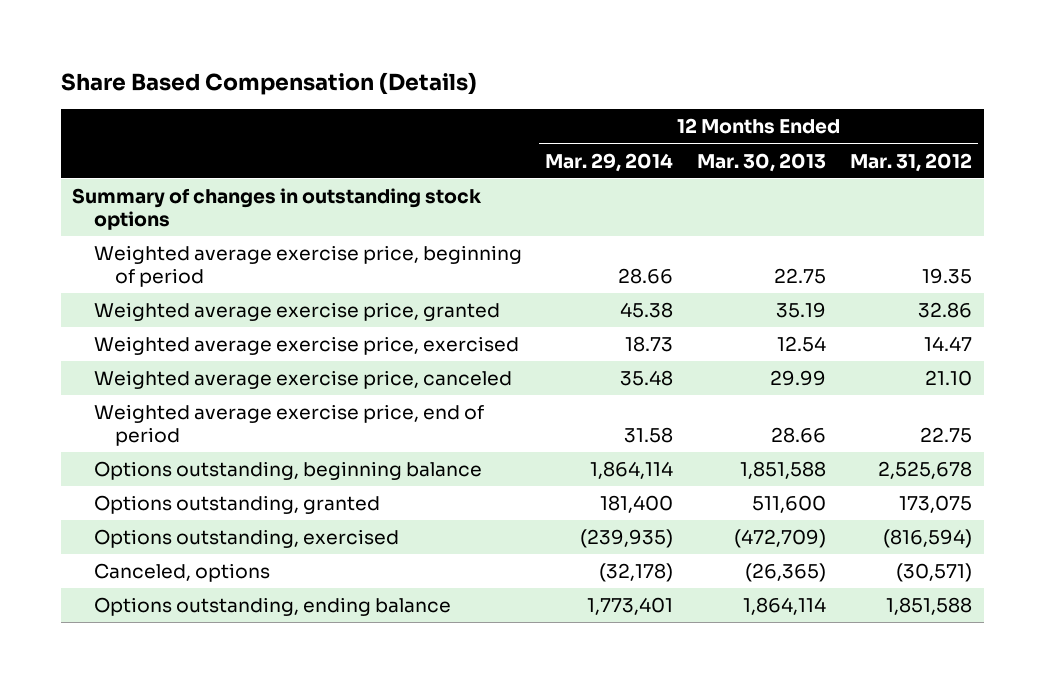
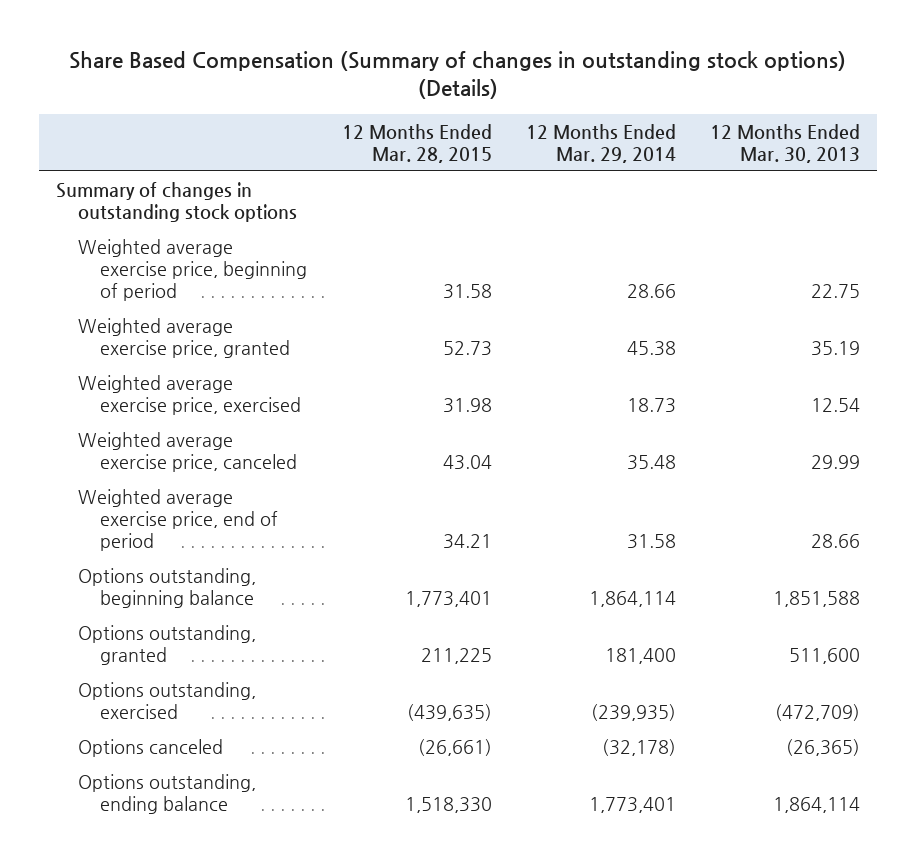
- Share Based Compensation (Details)
+ Share Based Compensation (Summary of changes in outstanding stock options) (Details)
- | 12 Months Ended Mar. 29, 2014 | 12 Months Ended Mar. 30, 2013 | 12 Months Ended Mar. 31, 2012
+ | 12 Months Ended Mar. 28, 2015 | 12 Months Ended Mar. 29, 2014 | 12 Months Ended Mar. 30, 2013
- Canceled, options | (32,178) | (26,365) | (30,571)
+ Options canceled | (26,661) | (32,178) | (26,365)

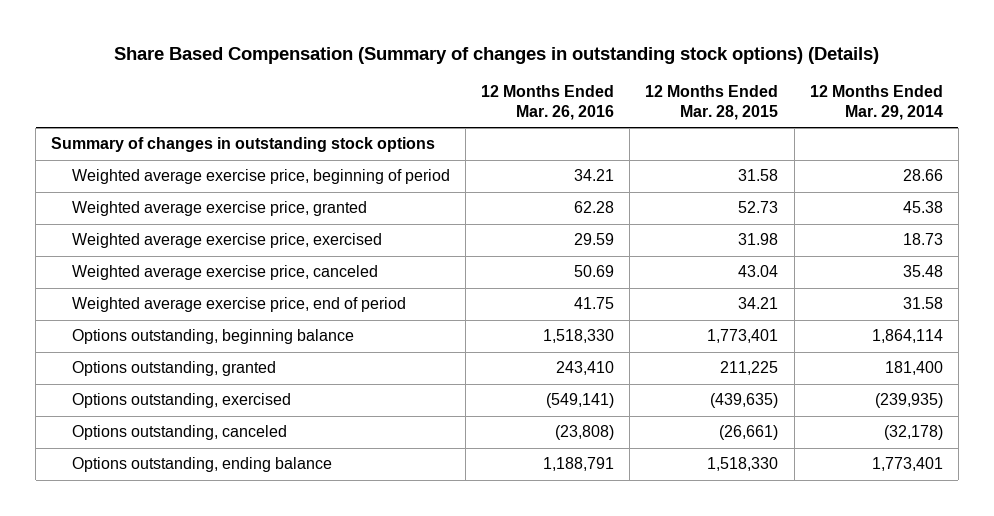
- | 12 Months Ended Mar. 28, 2015 | 12 Months Ended Mar. 29, 2014 | 12 Months Ended Mar. 30, 2013
+ | 12 Months Ended Mar. 26, 2016 | 12 Months Ended Mar. 28, 2015 | 12 Months Ended Mar. 29, 2014
- Options canceled | (26,661) | (32,178) | (26,365)
+ Options outstanding, canceled | (23,808) | (26,661) | (32,178)

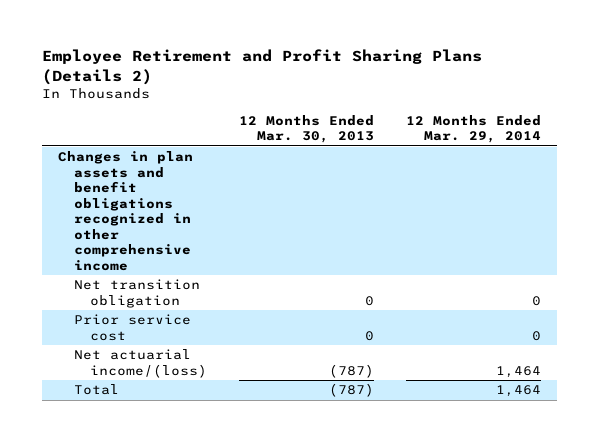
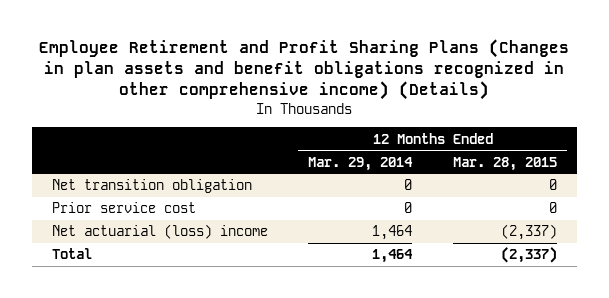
- Employee Retirement and Profit Sharing Plans (Details 2)
+ Employee Retirement and Profit Sharing Plans (Changes in plan assets and benefit obligations recognized in other comprehensive income) (Details)
- | 12 Months Ended Mar. 30, 2013 | 12 Months Ended Mar. 29, 2014
+ | 12 Months Ended Mar. 29, 2014 | 12 Months Ended Mar. 28, 2015
- Changes in plan assets and benefit obligations recognized in other comprehensive income
- Net actuarial income/(loss) | (787) | 1,464
+ Net actuarial (loss) income | 1,464 | (2,337)

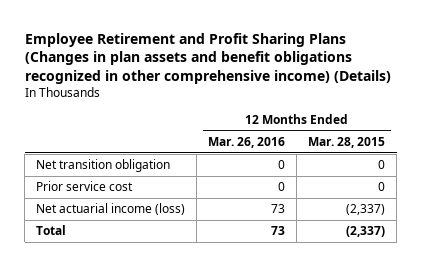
- | 12 Months Ended Mar. 29, 2014 | 12 Months Ended Mar. 28, 2015
+ | 12 Months Ended Mar. 26, 2016 | 12 Months Ended Mar. 28, 2015
- Net actuarial (loss) income | 1,464 | (2,337)
+ Net actuarial income (loss) | 73 | (2,337)

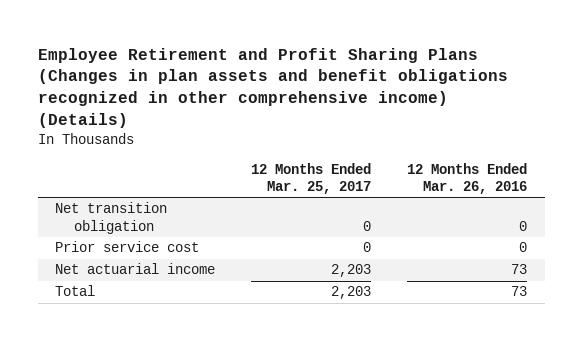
- | 12 Months Ended Mar. 26, 2016 | 12 Months Ended Mar. 28, 2015
+ | 12 Months Ended Mar. 25, 2017 | 12 Months Ended Mar. 26, 2016
- Net actuarial income (loss) | 73 | (2,337)
+ Net actuarial income | 2,203 | 73

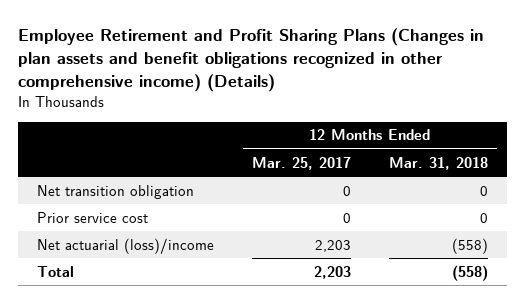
- | 12 Months Ended Mar. 25, 2017 | 12 Months Ended Mar. 26, 2016
+ | 12 Months Ended Mar. 25, 2017 | 12 Months Ended Mar. 31, 2018
- Net actuarial income | 2,203 | 73
+ Net actuarial (loss)/income | 2,203 | (558)

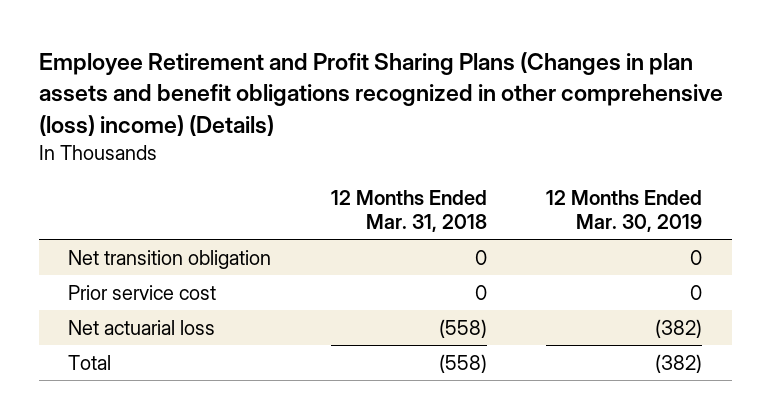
- Employee Retirement and Profit Sharing Plans (Changes in plan assets and benefit obligations recognized in other comprehensive income) (Details)
+ Employee Retirement and Profit Sharing Plans (Changes in plan assets and benefit obligations recognized in other comprehensive (loss) income) (Details)
- | 12 Months Ended Mar. 25, 2017 | 12 Months Ended Mar. 31, 2018
+ | 12 Months Ended Mar. 31, 2018 | 12 Months Ended Mar. 30, 2019
- Net actuarial (loss)/income | 2,203 | (558)
+ Net actuarial loss | (558) | (382)

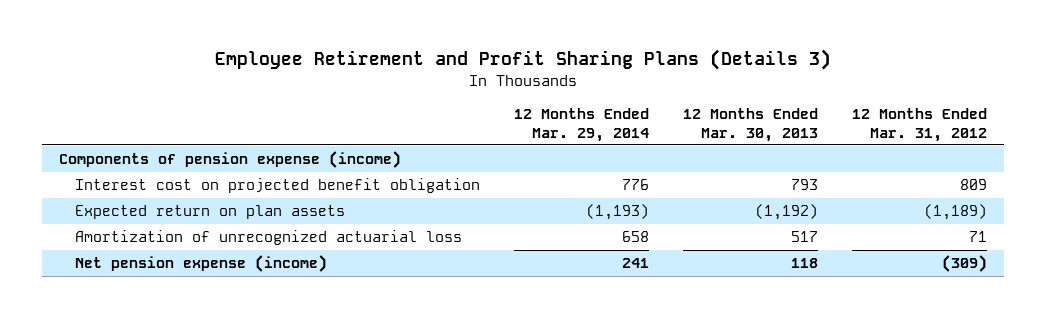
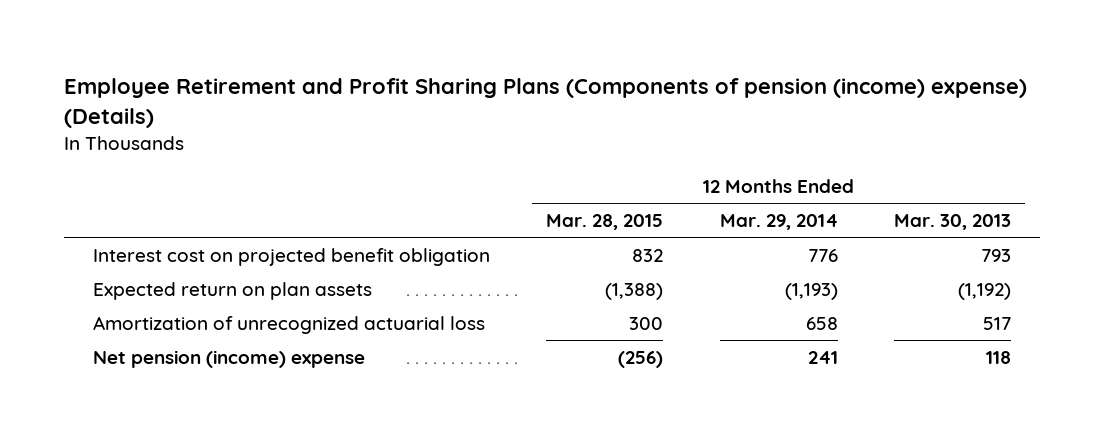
- Employee Retirement and Profit Sharing Plans (Details 3)
+ Employee Retirement and Profit Sharing Plans (Components of pension (income) expense) (Details)
- | 12 Months Ended Mar. 29, 2014 | 12 Months Ended Mar. 30, 2013 | 12 Months Ended Mar. 31, 2012
+ | 12 Months Ended Mar. 28, 2015 | 12 Months Ended Mar. 29, 2014 | 12 Months Ended Mar. 30, 2013
- Components of pension expense (income)
- Net pension expense (income) | 241 | 118 | (309)
+ Net pension (income) expense | (256) | 241 | 118

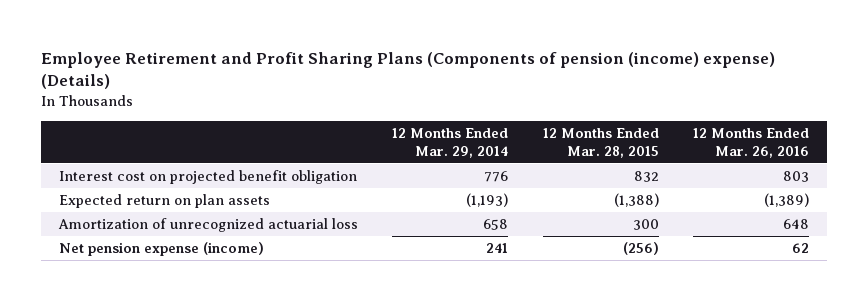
- | 12 Months Ended Mar. 28, 2015 | 12 Months Ended Mar. 29, 2014 | 12 Months Ended Mar. 30, 2013
+ | 12 Months Ended Mar. 29, 2014 | 12 Months Ended Mar. 28, 2015 | 12 Months Ended Mar. 26, 2016
- Net pension (income) expense | (256) | 241 | 118
+ Net pension expense (income) | 241 | (256) | 62

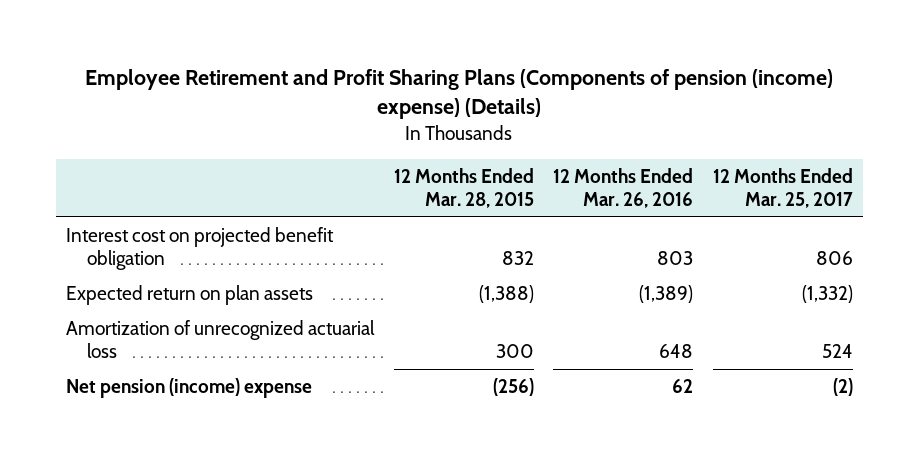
- | 12 Months Ended Mar. 29, 2014 | 12 Months Ended Mar. 28, 2015 | 12 Months Ended Mar. 26, 2016
+ | 12 Months Ended Mar. 28, 2015 | 12 Months Ended Mar. 26, 2016 | 12 Months Ended Mar. 25, 2017
- Net pension expense (income) | 241 | (256) | 62
+ Net pension (income) expense | (256) | 62 | (2)

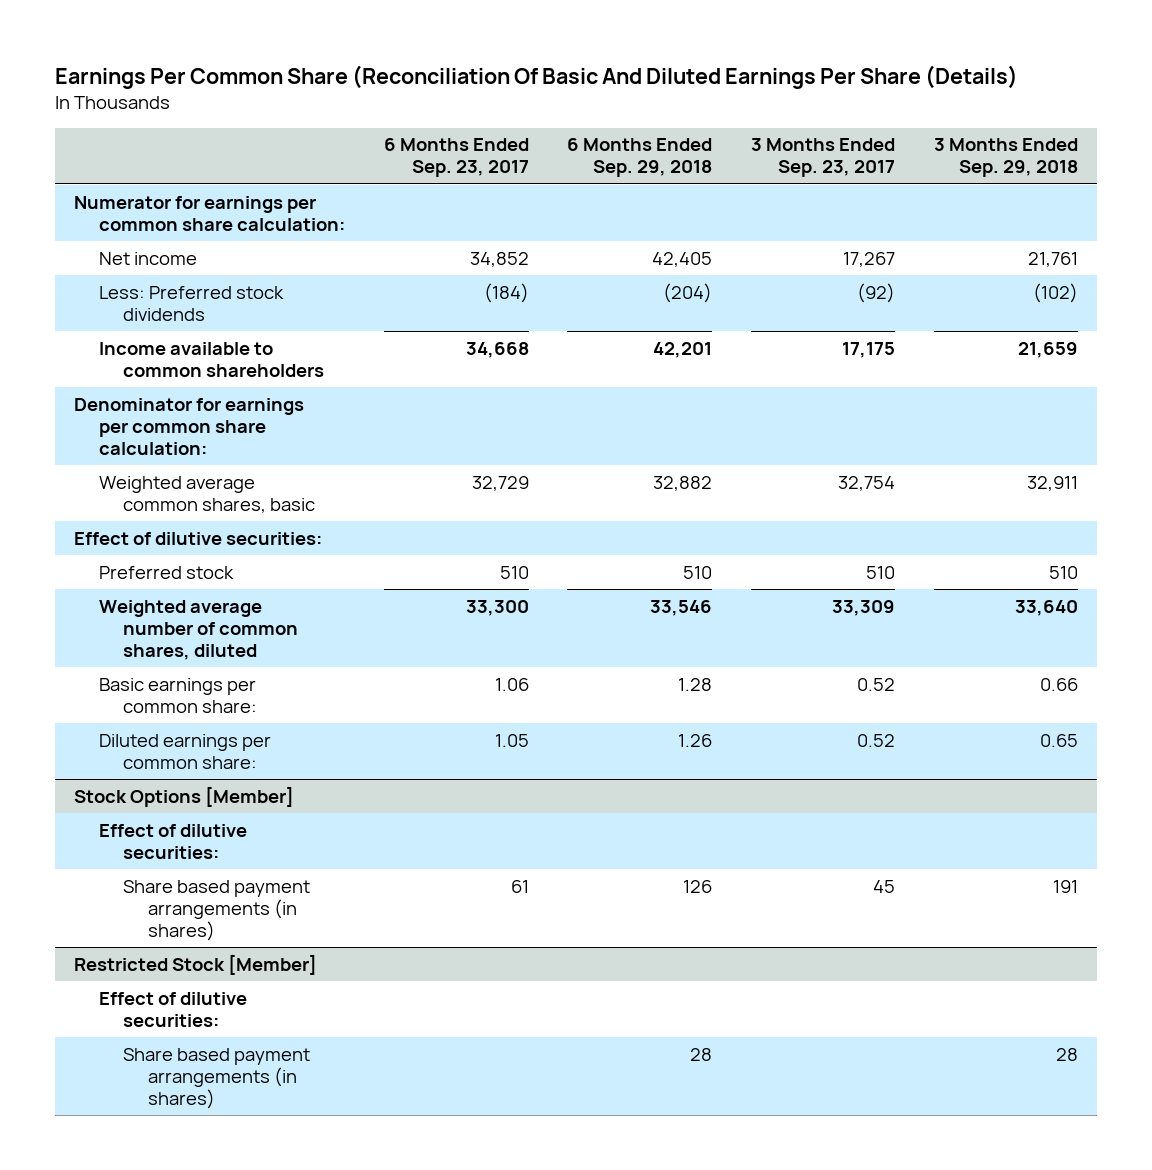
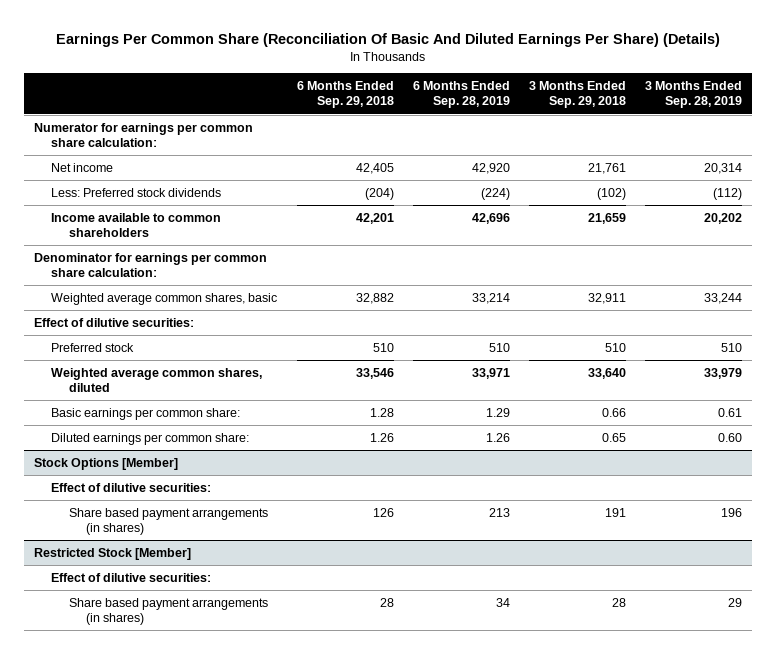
- Earnings Per Common Share (Reconciliation Of Basic And Diluted Earnings Per Share (Details)
+ Earnings Per Common Share (Reconciliation Of Basic And Diluted Earnings Per Share) (Details)
- | 6 Months Ended Sep. 23, 2017 | 6 Months Ended Sep. 29, 2018 | 3 Months Ended Sep. 23, 2017 | 3 Months Ended Sep. 29, 2018
+ | 6 Months Ended Sep. 29, 2018 | 6 Months Ended Sep. 28, 2019 | 3 Months Ended Sep. 29, 2018 | 3 Months Ended Sep. 28, 2019
- Weighted average number of common shares, diluted | 33,300 | 33,546 | 33,309 | 33,640
+ Weighted average common shares, diluted | 33,546 | 33,971 | 33,640 | 33,979

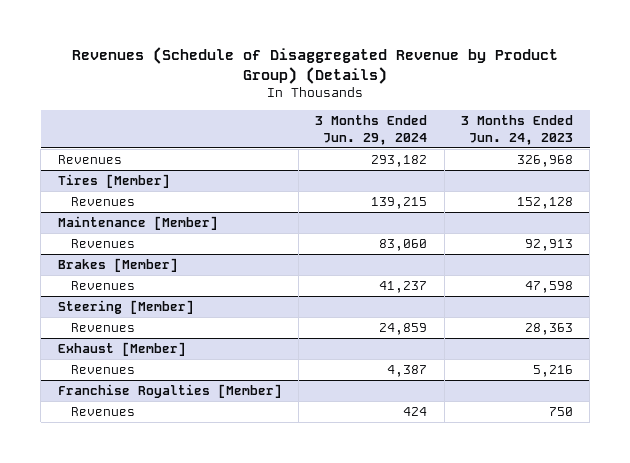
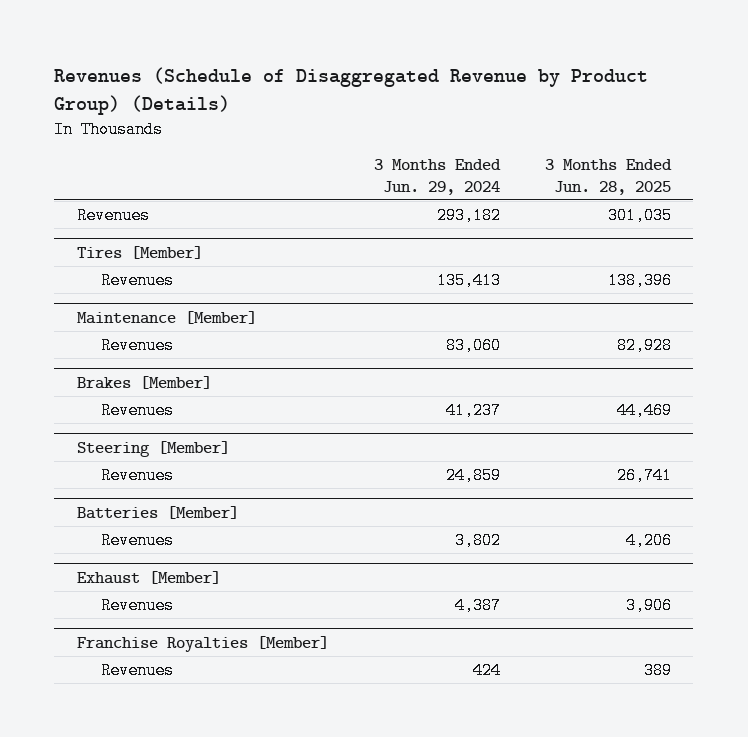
- | 3 Months Ended Jun. 29, 2024 | 3 Months Ended Jun. 24, 2023
+ | 3 Months Ended Jun. 29, 2024 | 3 Months Ended Jun. 28, 2025
@ Tires [Member]
- Revenues | 139,215 | 152,128
+ Revenues | 135,413 | 138,396
+ Batteries [Member]
+ Revenues | 3,802 | 4,206

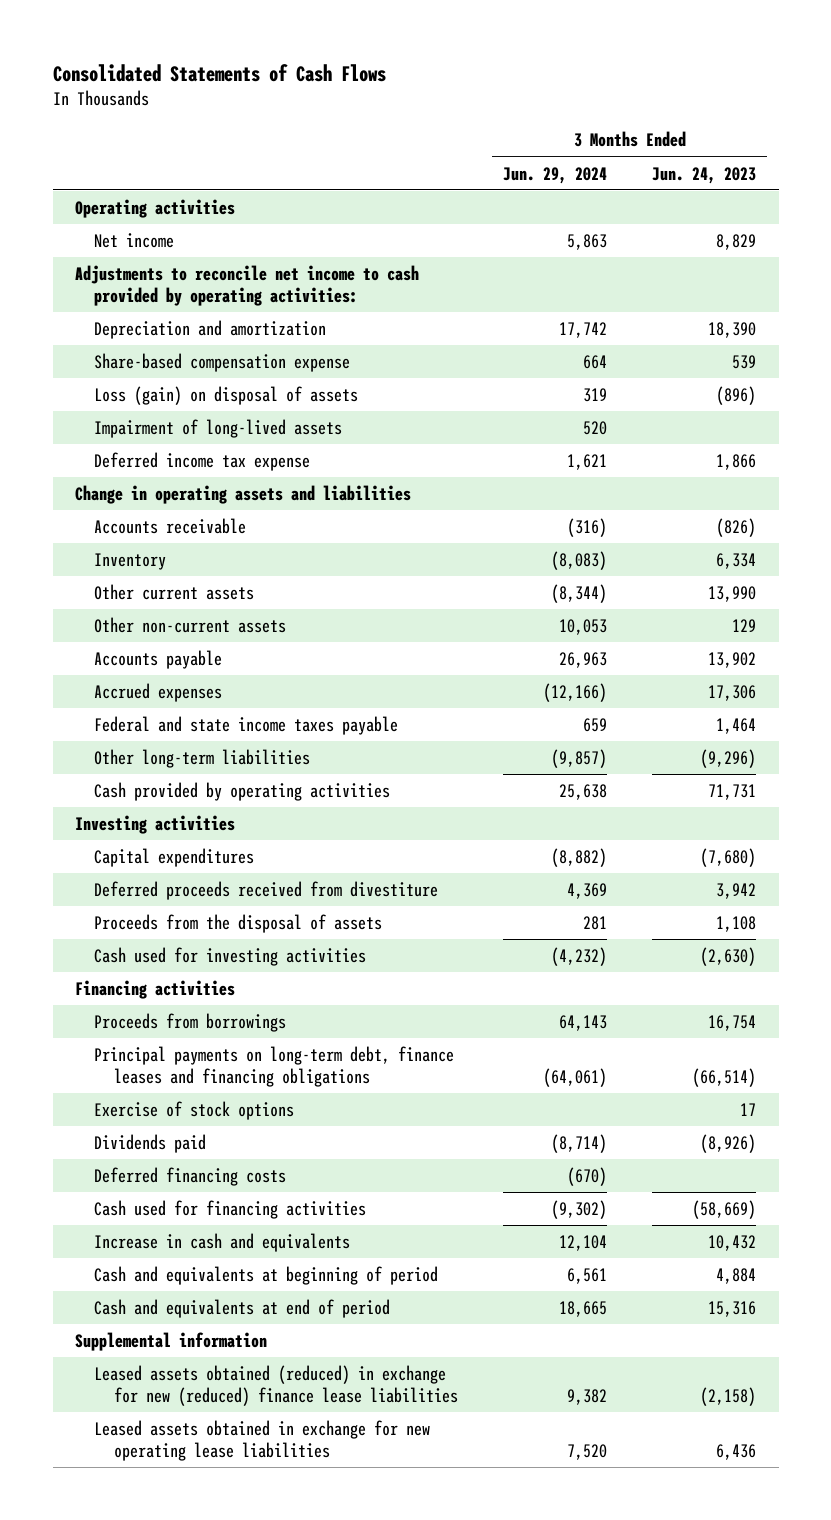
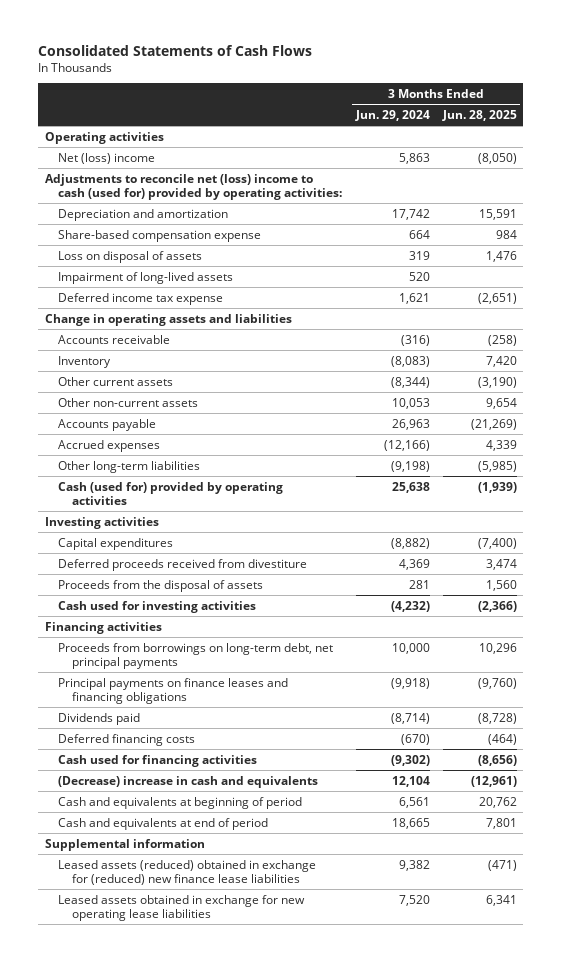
- | 3 Months Ended Jun. 29, 2024 | 3 Months Ended Jun. 24, 2023
+ | 3 Months Ended Jun. 29, 2024 | 3 Months Ended Jun. 28, 2025
- Net income | 5,863 | 8,829
- Adjustments to reconcile net income to cash provided by operating activities:
+ Net (loss) income | 5,863 | (8,050)
+ Adjustments to reconcile net (loss) income to cash (used for) provided by operating activities:
- Loss (gain) on disposal of assets | 319 | (896)
+ Loss on disposal of assets | 319 | 1,476
- Federal and state income taxes payable | 659 | 1,464
- Other long-term liabilities | (9,857) | (9,296)
- Cash provided by operating activities | 25,638 | 71,731
+ Other long-term liabilities | (9,198) | (5,985)
+ Cash (used for) provided by operating activities | 25,638 | (1,939)
- Proceeds from borrowings | 64,143 | 16,754
- Principal payments on long-term debt, finance leases and financing obligations | (64,061) | (66,514)
- Exercise of stock options | | 17
+ Proceeds from borrowings on long-term debt, net principal payments | 10,000 | 10,296
+ Principal payments on finance leases and financing obligations | (9,918) | (9,760)
- Increase in cash and equivalents | 12,104 | 10,432
+ (Decrease) increase in cash and equivalents | 12,104 | (12,961)
- Leased assets obtained (reduced) in exchange for new (reduced) finance lease liabilities | 9,382 | (2,158)
+ Leased assets (reduced) obtained in exchange for (reduced) new finance lease liabilities | 9,382 | (471)

